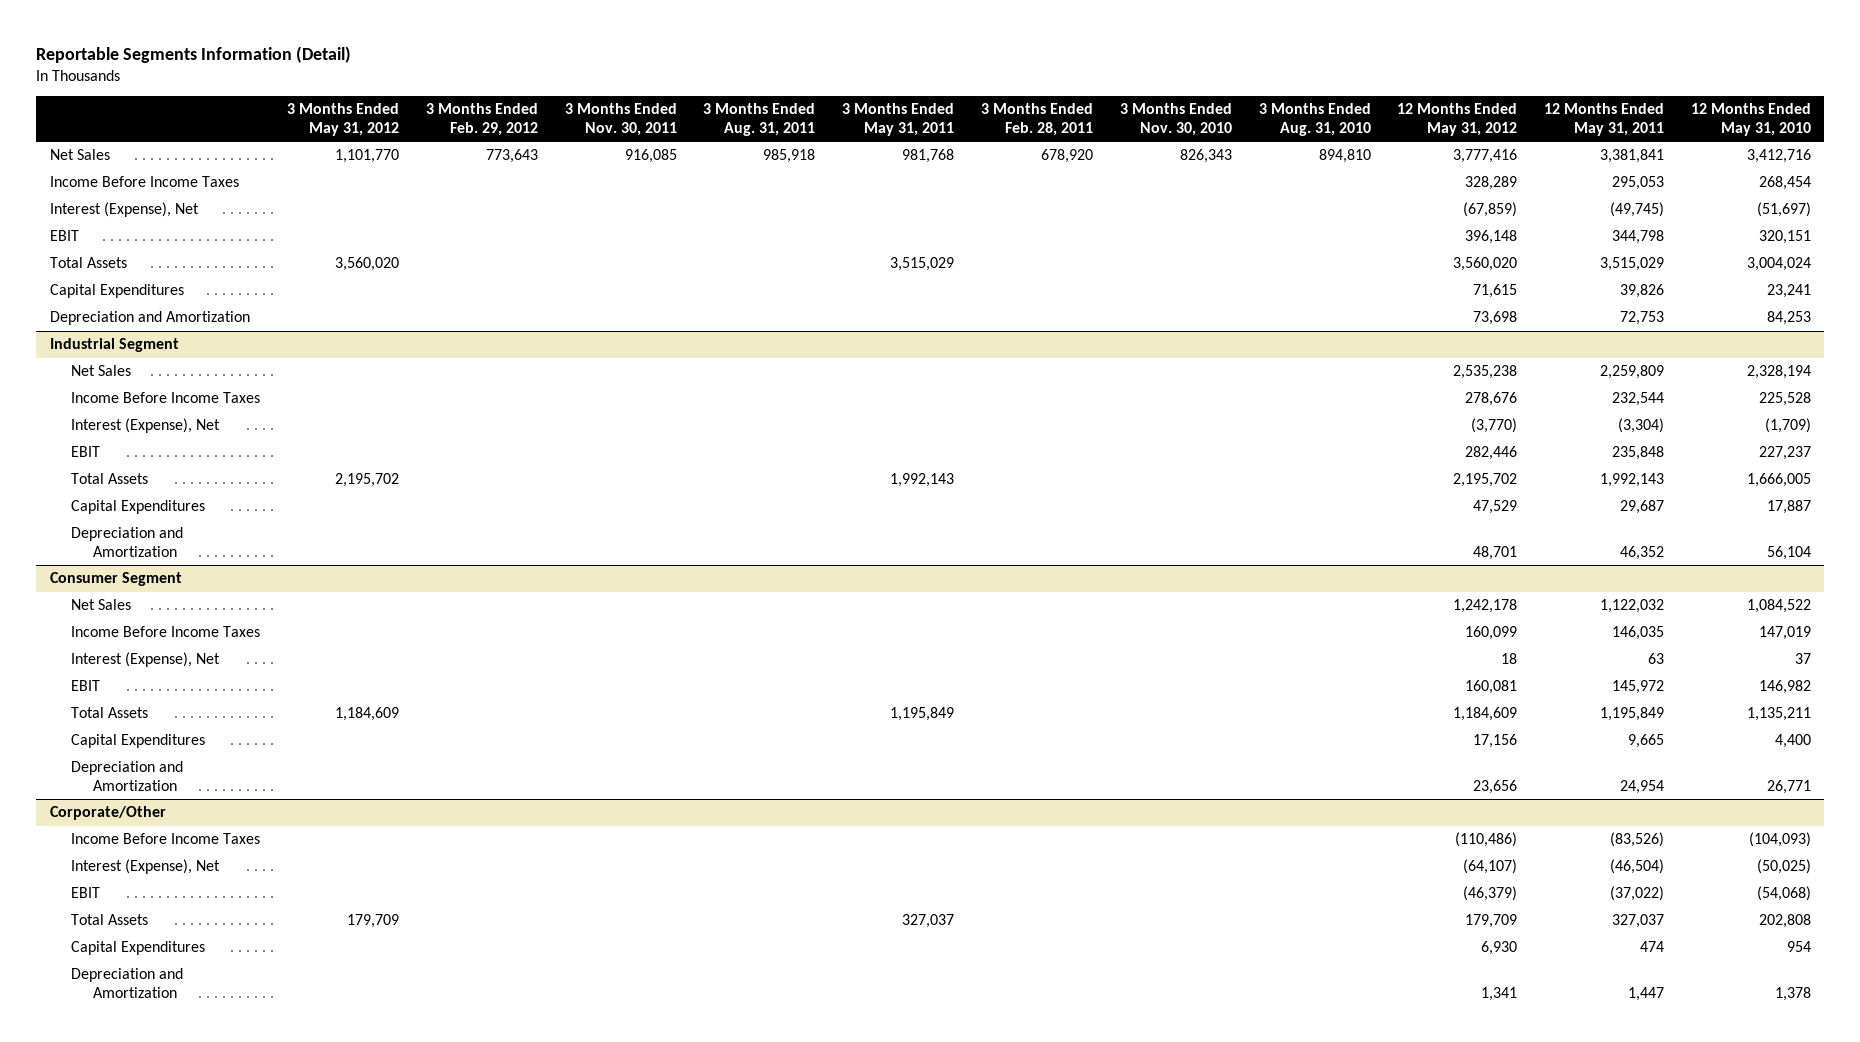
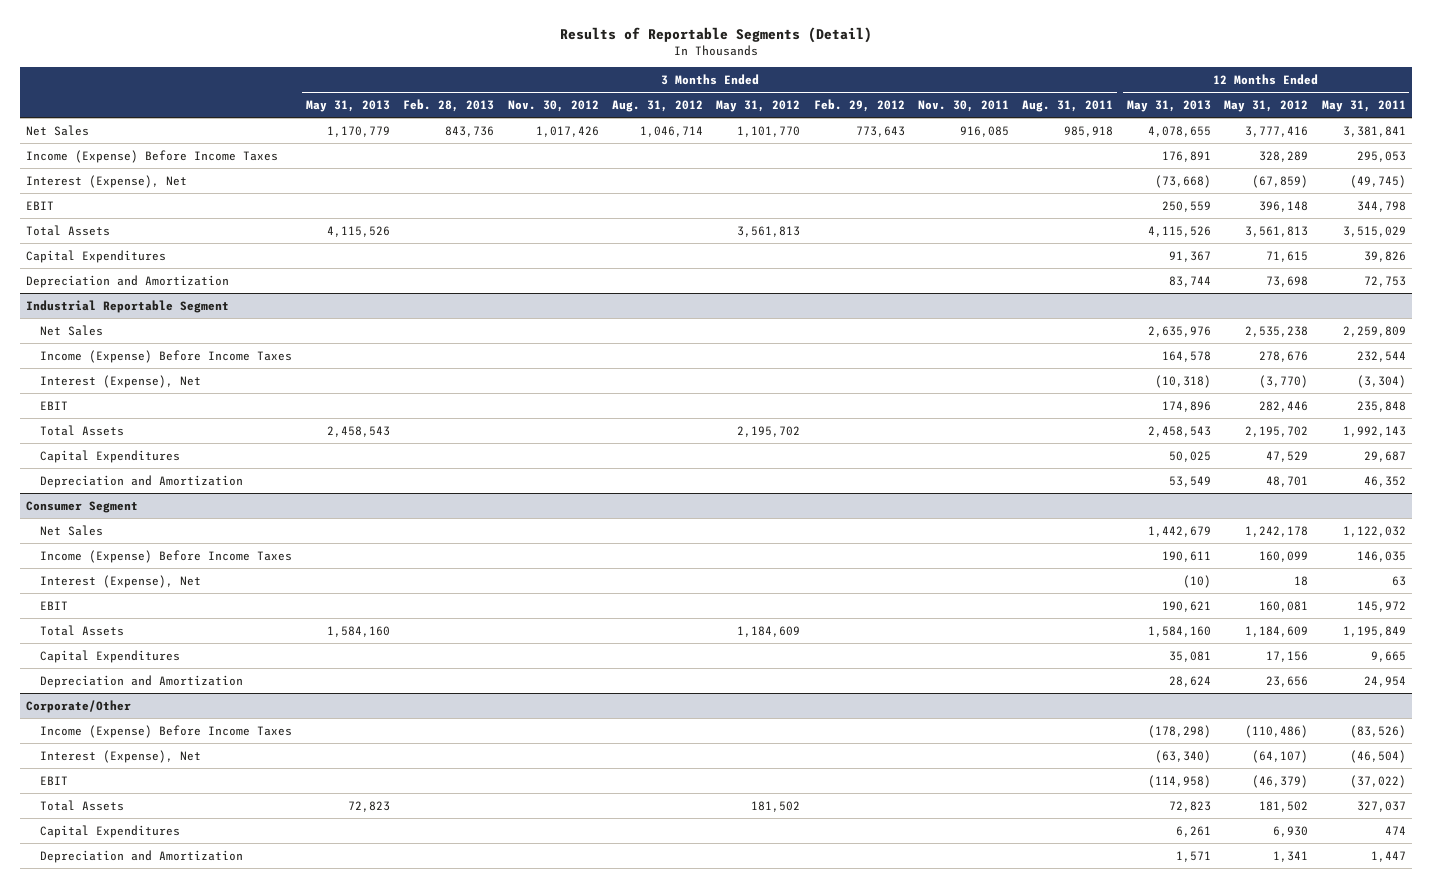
- Reportable Segments Information (Detail)
+ Results of Reportable Segments (Detail)
- | 3 Months Ended May 31, 2012 | 3 Months Ended Feb. 29, 2012 | 3 Months Ended Nov. 30, 2011 | 3 Months Ended Aug. 31, 2011 | 3 Months Ended May 31, 2011 | 3 Months Ended Feb. 28, 2011 | 3 Months Ended Nov. 30, 2010 | 3 Months Ended Aug. 31, 2010 | 12 Months Ended May 31, 2012 | 12 Months Ended May 31, 2011 | 12 Months Ended May 31, 2010
+ | 3 Months Ended May 31, 2013 | 3 Months Ended Feb. 28, 2013 | 3 Months Ended Nov. 30, 2012 | 3 Months Ended Aug. 31, 2012 | 3 Months Ended May 31, 2012 | 3 Months Ended Feb. 29, 2012 | 3 Months Ended Nov. 30, 2011 | 3 Months Ended Aug. 31, 2011 | 12 Months Ended May 31, 2013 | 12 Months Ended May 31, 2012 | 12 Months Ended May 31, 2011
- Income Before Income Taxes | | | | | | | | | 328,289 | 295,053 | 268,454
+ Income (Expense) Before Income Taxes | | | | | | | | | 176,891 | 328,289 | 295,053
- Total Assets | 3,560,020 | | | | 3,515,029 | | | | 3,560,020 | 3,515,029 | 3,004,024
+ Total Assets | 4,115,526 | | | | 3,561,813 | | | | 4,115,526 | 3,561,813 | 3,515,029
- Industrial Segment
+ Industrial Reportable Segment
- Income Before Income Taxes | | | | | | | | | 278,676 | 232,544 | 225,528
+ Income (Expense) Before Income Taxes | | | | | | | | | 164,578 | 278,676 | 232,544
@ Consumer Segment
- Income Before Income Taxes | | | | | | | | | 160,099 | 146,035 | 147,019
+ Income (Expense) Before Income Taxes | | | | | | | | | 190,611 | 160,099 | 146,035
@ Corporate/Other
- Income Before Income Taxes | | | | | | | | | (110,486) | (83,526) | (104,093)
+ Income (Expense) Before Income Taxes | | | | | | | | | (178,298) | (110,486) | (83,526)
- Total Assets | 179,709 | | | | 327,037 | | | | 179,709 | 327,037 | 202,808
+ Total Assets | 72,823 | | | | 181,502 | | | | 72,823 | 181,502 | 327,037

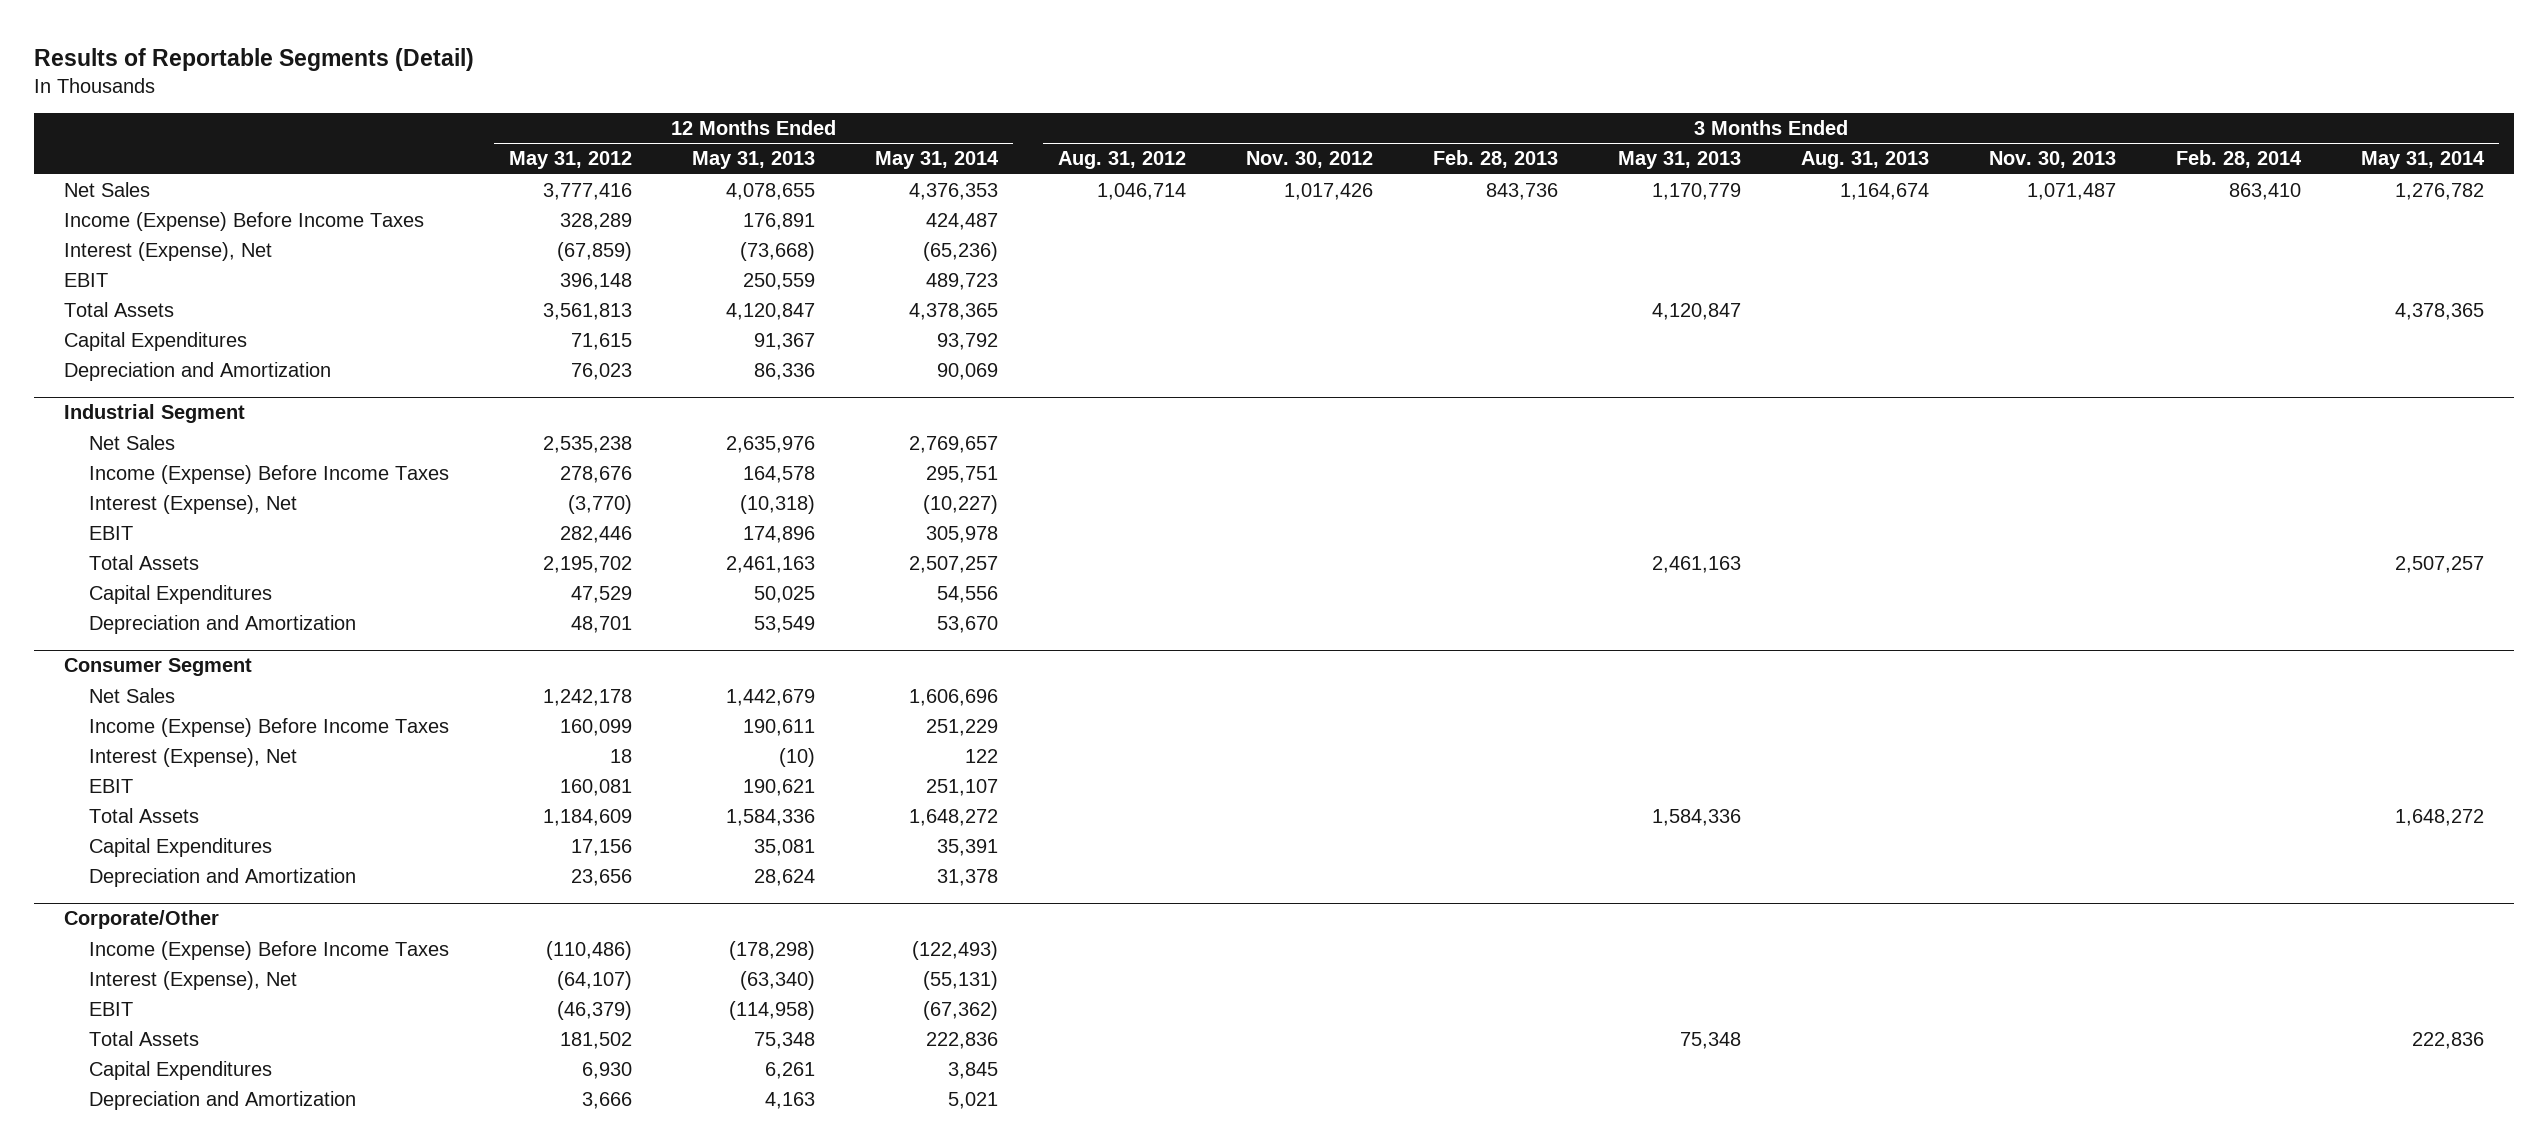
- | 3 Months Ended May 31, 2013 | 3 Months Ended Feb. 28, 2013 | 3 Months Ended Nov. 30, 2012 | 3 Months Ended Aug. 31, 2012 | 3 Months Ended May 31, 2012 | 3 Months Ended Feb. 29, 2012 | 3 Months Ended Nov. 30, 2011 | 3 Months Ended Aug. 31, 2011 | 12 Months Ended May 31, 2013 | 12 Months Ended May 31, 2012 | 12 Months Ended May 31, 2011
+ | 12 Months Ended May 31, 2012 | 12 Months Ended May 31, 2013 | 12 Months Ended May 31, 2014 | 3 Months Ended Aug. 31, 2012 | 3 Months Ended Nov. 30, 2012 | 3 Months Ended Feb. 28, 2013 | 3 Months Ended May 31, 2013 | 3 Months Ended Aug. 31, 2013 | 3 Months Ended Nov. 30, 2013 | 3 Months Ended Feb. 28, 2014 | 3 Months Ended May 31, 2014
- Total Assets | 4,115,526 | | | | 3,561,813 | | | | 4,115,526 | 3,561,813 | 3,515,029
+ Total Assets | 3,561,813 | 4,120,847 | 4,378,365 | | | | 4,120,847 | | | | 4,378,365
- Depreciation and Amortization | | | | | | | | | 83,744 | 73,698 | 72,753
- Industrial Reportable Segment
+ Depreciation and Amortization | 76,023 | 86,336 | 90,069 | | | | | | | |
+ Industrial Segment
- Total Assets | 2,458,543 | | | | 2,195,702 | | | | 2,458,543 | 2,195,702 | 1,992,143
+ Total Assets | 2,195,702 | 2,461,163 | 2,507,257 | | | | 2,461,163 | | | | 2,507,257
@ Consumer Segment
- Total Assets | 1,584,160 | | | | 1,184,609 | | | | 1,584,160 | 1,184,609 | 1,195,849
+ Total Assets | 1,184,609 | 1,584,336 | 1,648,272 | | | | 1,584,336 | | | | 1,648,272
@ Corporate/Other
- Total Assets | 72,823 | | | | 181,502 | | | | 72,823 | 181,502 | 327,037
+ Total Assets | 181,502 | 75,348 | 222,836 | | | | 75,348 | | | | 222,836
- Depreciation and Amortization | | | | | | | | | 1,571 | 1,341 | 1,447
+ Depreciation and Amortization | 3,666 | 4,163 | 5,021 | | | | | | | |

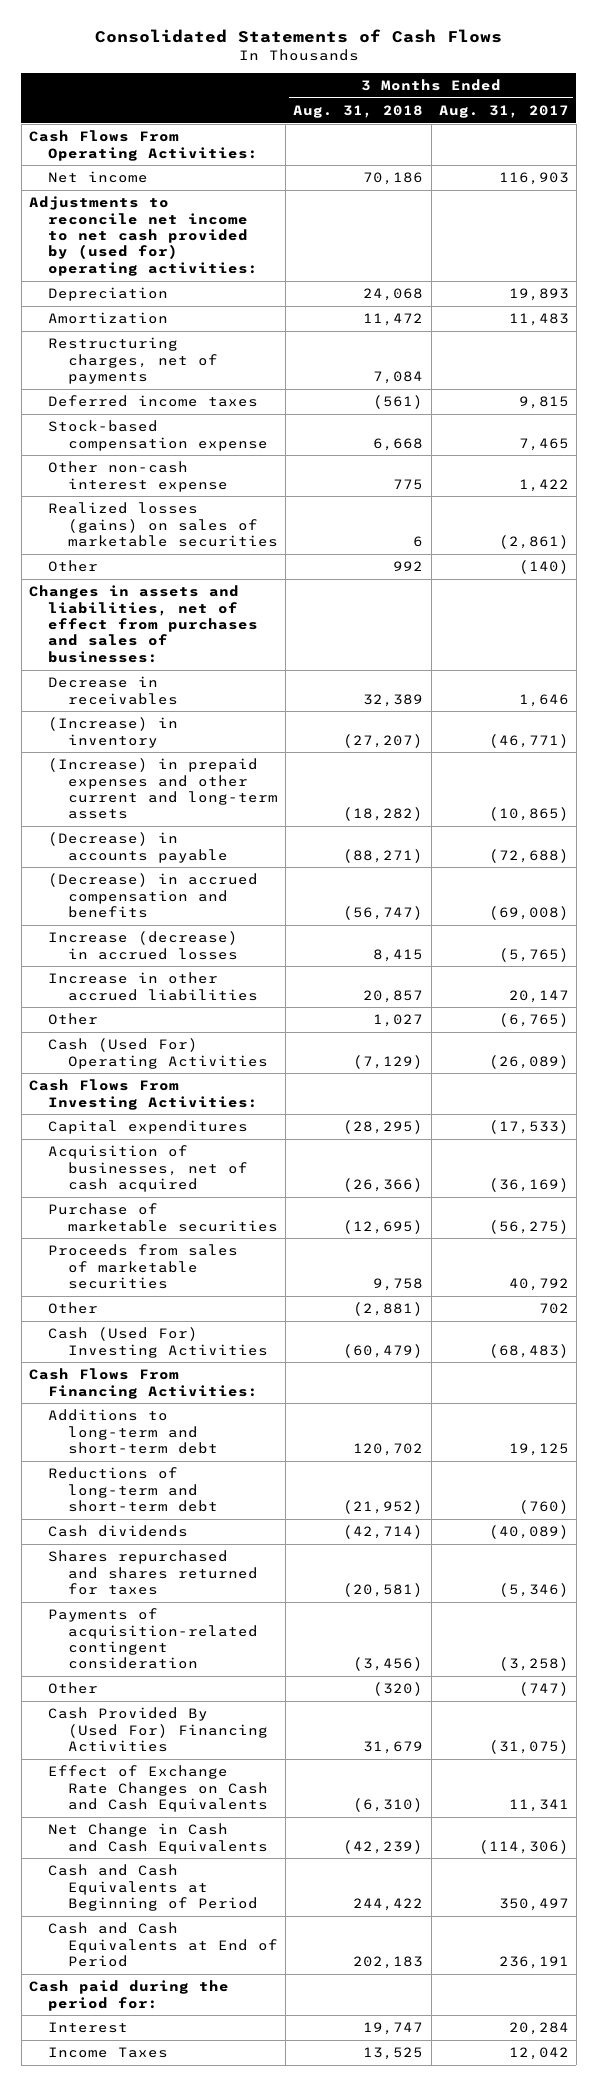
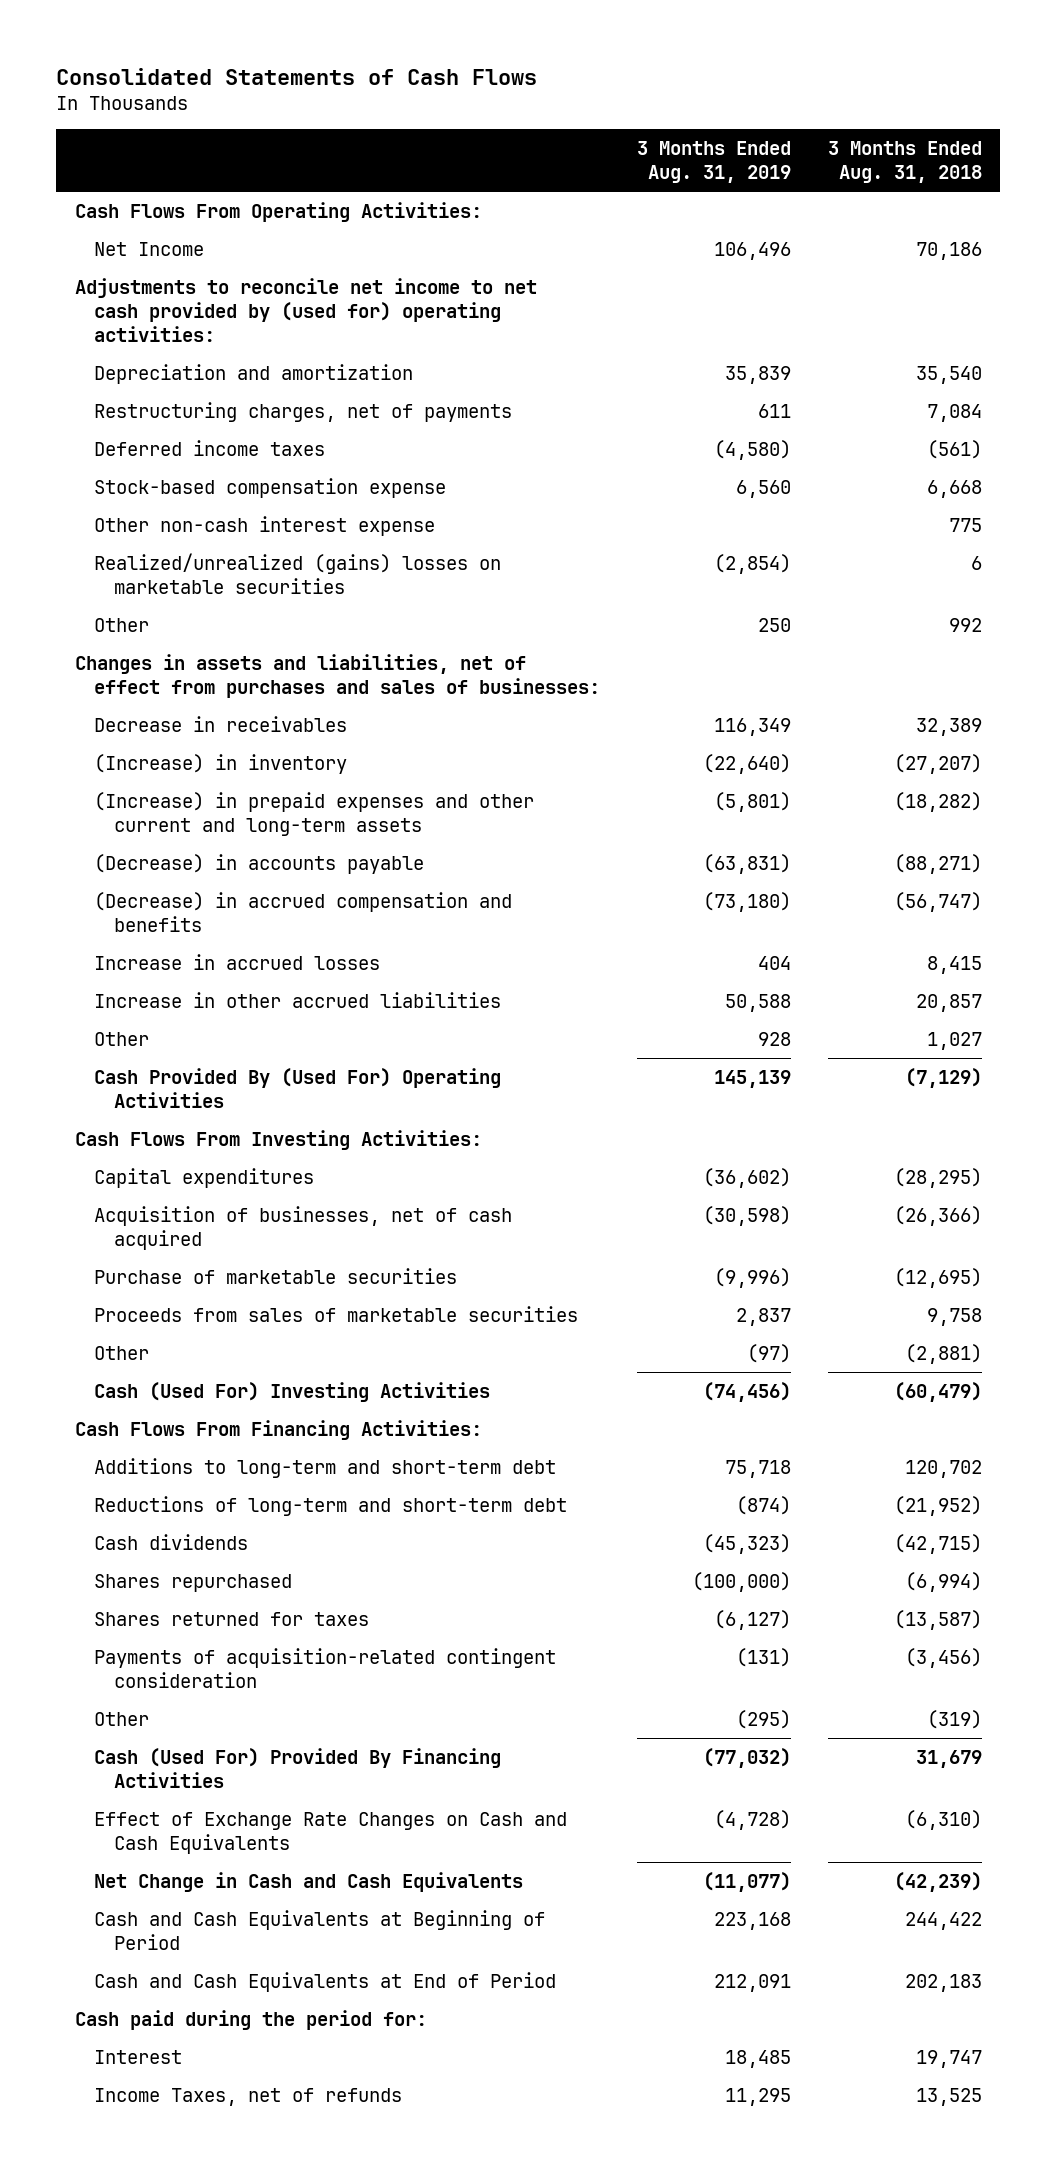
- | 3 Months Ended Aug. 31, 2018 | 3 Months Ended Aug. 31, 2017
+ | 3 Months Ended Aug. 31, 2019 | 3 Months Ended Aug. 31, 2018
- Net income | 70,186 | 116,903
+ Net Income | 106,496 | 70,186
- Depreciation | 24,068 | 19,893
- Amortization | 11,472 | 11,483
+ Depreciation and amortization | 35,839 | 35,540
- Realized losses (gains) on sales of marketable securities | 6 | (2,861)
+ Realized/unrealized (gains) losses on marketable securities | (2,854) | 6
- Increase (decrease) in accrued losses | 8,415 | (5,765)
+ Increase in accrued losses | 404 | 8,415
- Cash (Used For) Operating Activities | (7,129) | (26,089)
+ Cash Provided By (Used For) Operating Activities | 145,139 | (7,129)
- Cash dividends | (42,714) | (40,089)
- Shares repurchased and shares returned for taxes | (20,581) | (5,346)
+ Cash dividends | (45,323) | (42,715)
+ Shares repurchased | (100,000) | (6,994)
+ Shares returned for taxes | (6,127) | (13,587)
- Other | (320) | (747)
- Cash Provided By (Used For) Financing Activities | 31,679 | (31,075)
+ Other | (295) | (319)
+ Cash (Used For) Provided By Financing Activities | (77,032) | 31,679
- Income Taxes | 13,525 | 12,042
+ Income Taxes, net of refunds | 11,295 | 13,525

